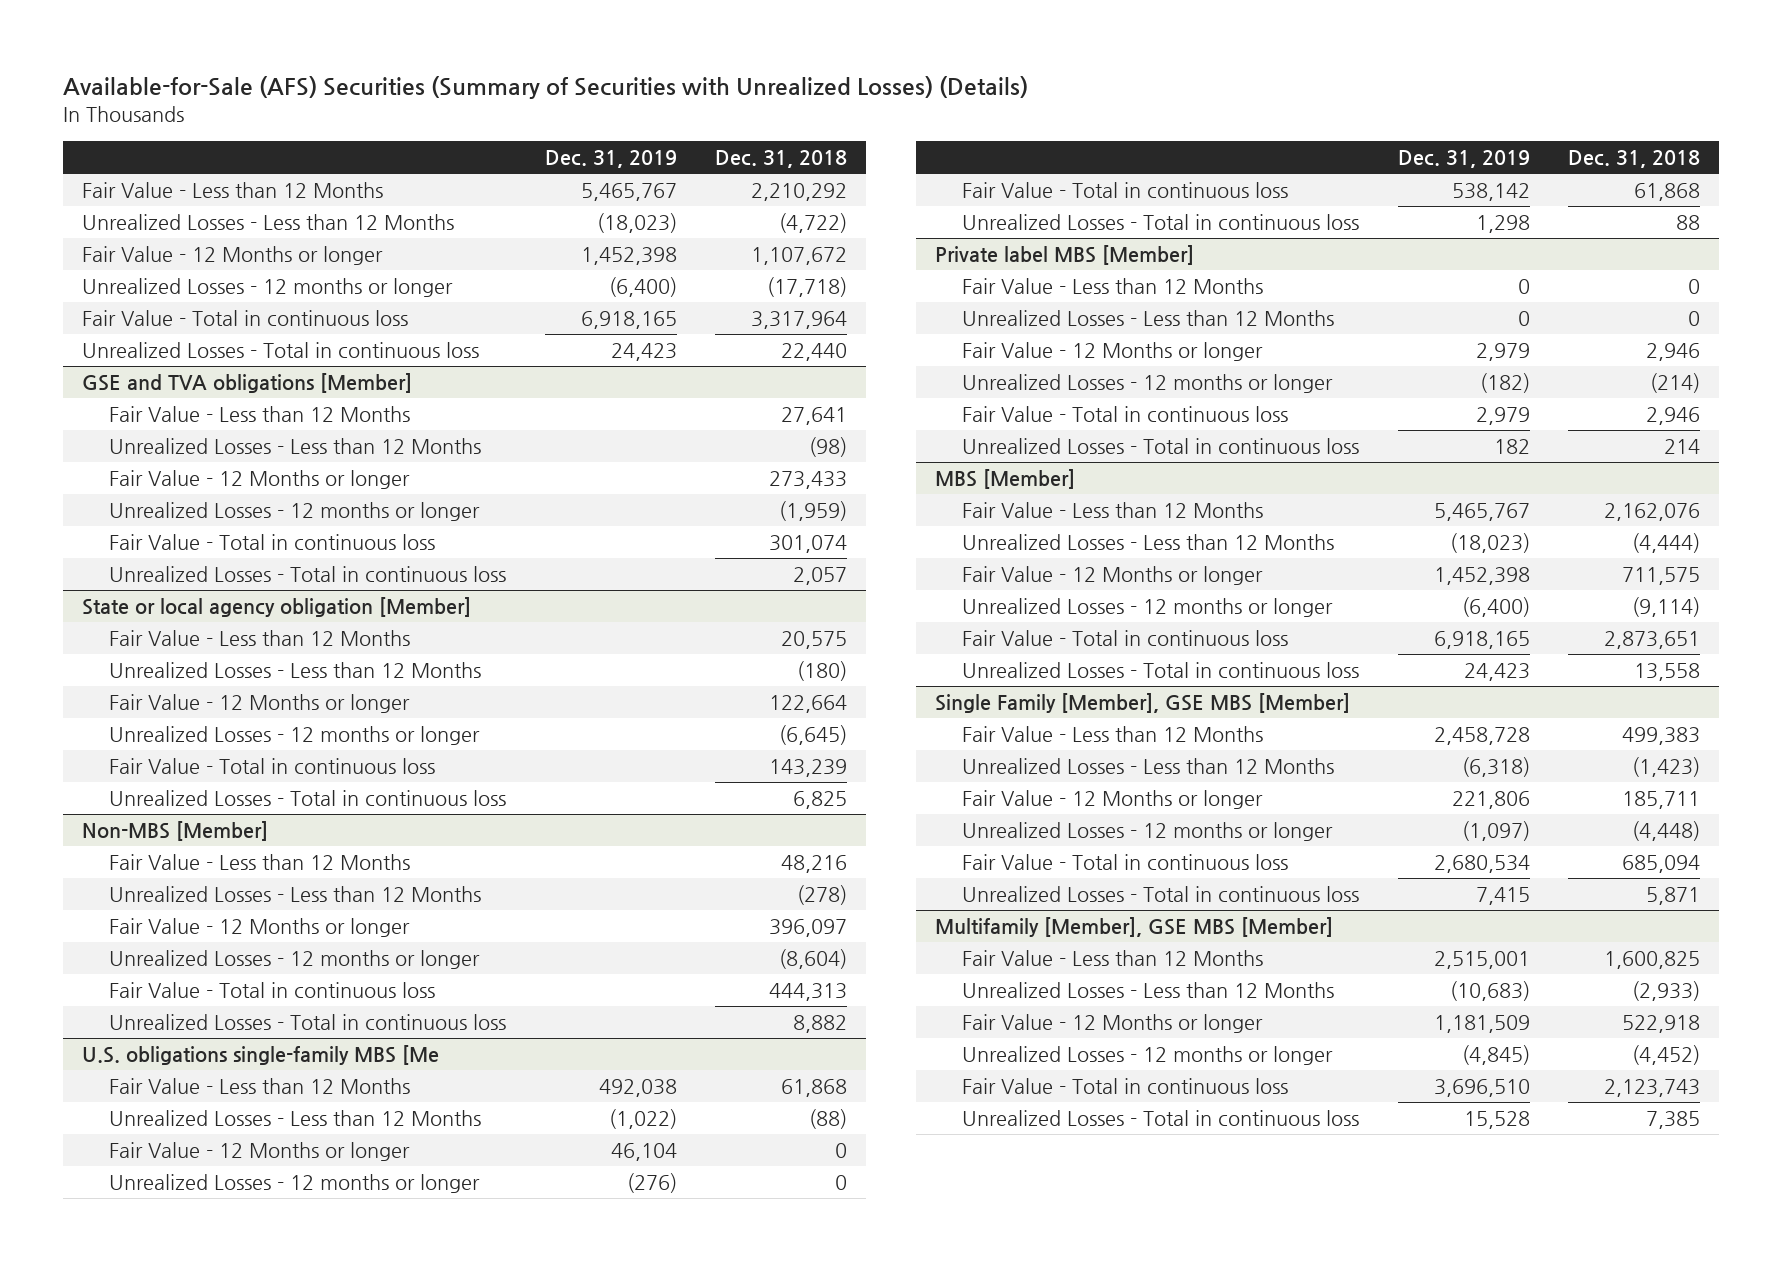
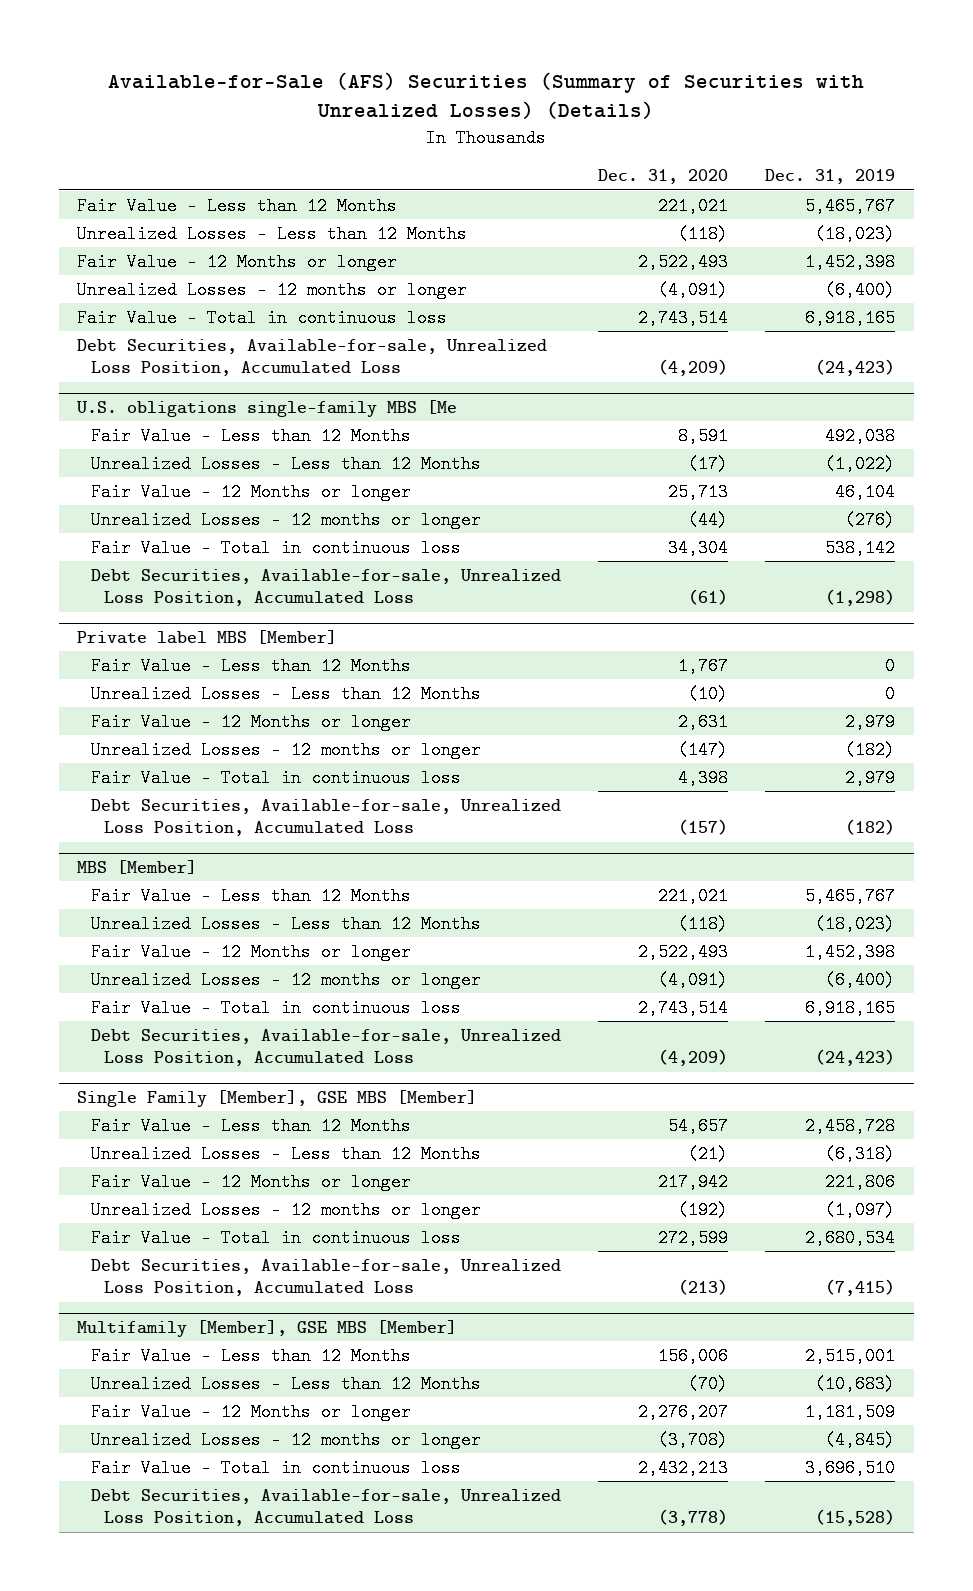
- | Dec. 31, 2019 | Dec. 31, 2018
+ | Dec. 31, 2020 | Dec. 31, 2019
- Unrealized Losses - Total in continuous loss | 24,423 | 22,440
- GSE and TVA obligations [Member]
- Fair Value - Less than 12 Months | | 27,641
- Unrealized Losses - Less than 12 Months | | (98)
- Fair Value - 12 Months or longer | | 273,433
- Unrealized Losses - 12 months or longer | | (1,959)
- Fair Value - Total in continuous loss | | 301,074
- Unrealized Losses - Total in continuous loss | | 2,057
- State or local agency obligation [Member]
- Fair Value - Less than 12 Months | | 20,575
- Unrealized Losses - Less than 12 Months | | (180)
- Fair Value - 12 Months or longer | | 122,664
- Unrealized Losses - 12 months or longer | | (6,645)
- Fair Value - Total in continuous loss | | 143,239
- Unrealized Losses - Total in continuous loss | | 6,825
- Non-MBS [Member]
- Fair Value - Less than 12 Months | | 48,216
- Unrealized Losses - Less than 12 Months | | (278)
- Fair Value - 12 Months or longer | | 396,097
- Unrealized Losses - 12 months or longer | | (8,604)
- Fair Value - Total in continuous loss | | 444,313
- Unrealized Losses - Total in continuous loss | | 8,882
+ Debt Securities, Available-for-sale, Unrealized Loss Position, Accumulated Loss | (4,209) | (24,423)
@ U.S. obligations single-family MBS [Me
- Unrealized Losses - Total in continuous loss | 1,298 | 88
+ Debt Securities, Available-for-sale, Unrealized Loss Position, Accumulated Loss | (61) | (1,298)
@ Private label MBS [Member]
- Unrealized Losses - Total in continuous loss | 182 | 214
+ Debt Securities, Available-for-sale, Unrealized Loss Position, Accumulated Loss | (157) | (182)
@ MBS [Member]
- Unrealized Losses - Total in continuous loss | 24,423 | 13,558
+ Debt Securities, Available-for-sale, Unrealized Loss Position, Accumulated Loss | (4,209) | (24,423)
@ Single Family [Member], GSE MBS [Member]
- Unrealized Losses - Total in continuous loss | 7,415 | 5,871
+ Debt Securities, Available-for-sale, Unrealized Loss Position, Accumulated Loss | (213) | (7,415)
@ Multifamily [Member], GSE MBS [Member]
- Unrealized Losses - Total in continuous loss | 15,528 | 7,385
+ Debt Securities, Available-for-sale, Unrealized Loss Position, Accumulated Loss | (3,778) | (15,528)

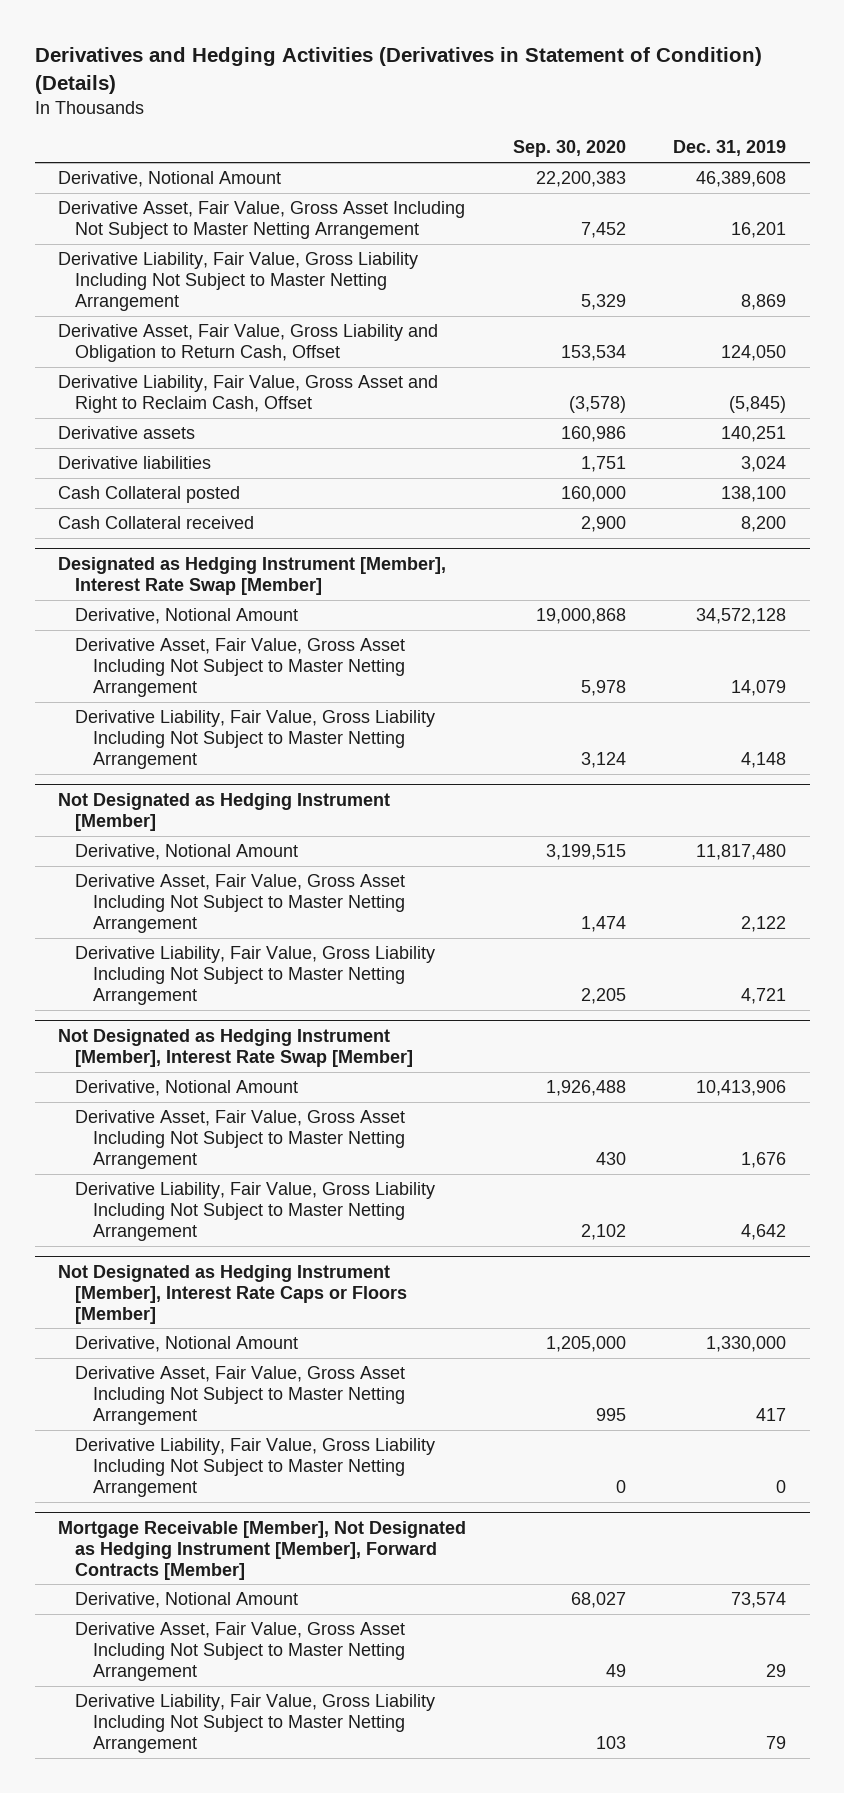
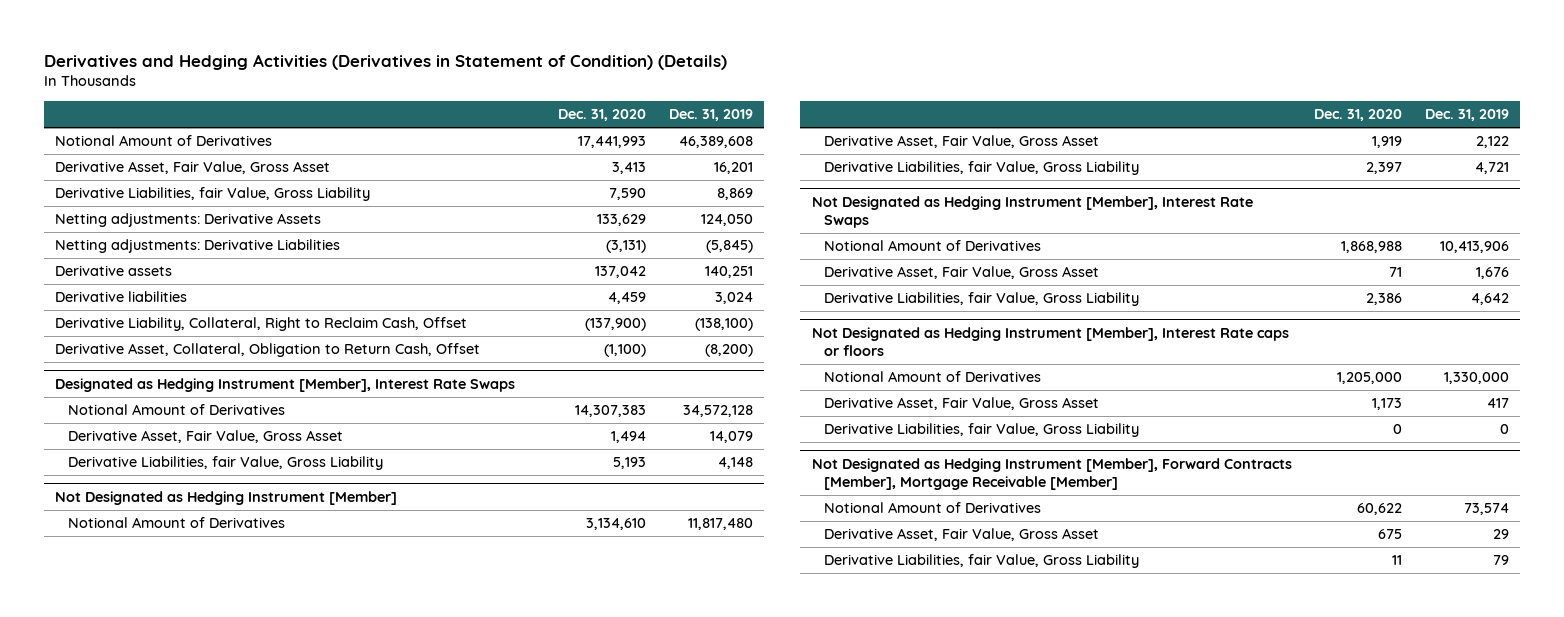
- | Sep. 30, 2020 | Dec. 31, 2019
+ | Dec. 31, 2020 | Dec. 31, 2019
- Derivative, Notional Amount | 22,200,383 | 46,389,608
- Derivative Asset, Fair Value, Gross Asset Including Not Subject to Master Netting Arrangement | 7,452 | 16,201
- Derivative Liability, Fair Value, Gross Liability Including Not Subject to Master Netting Arrangement | 5,329 | 8,869
- Derivative Asset, Fair Value, Gross Liability and Obligation to Return Cash, Offset | 153,534 | 124,050
- Derivative Liability, Fair Value, Gross Asset and Right to Reclaim Cash, Offset | (3,578) | (5,845)
+ Notional Amount of Derivatives | 17,441,993 | 46,389,608
+ Derivative Asset, Fair Value, Gross Asset | 3,413 | 16,201
+ Derivative Liabilities, fair Value, Gross Liability | 7,590 | 8,869
+ Netting adjustments: Derivative Assets | 133,629 | 124,050
+ Netting adjustments: Derivative Liabilities | (3,131) | (5,845)
- Cash Collateral posted | 160,000 | 138,100
- Cash Collateral received | 2,900 | 8,200
- Designated as Hedging Instrument [Member], Interest Rate Swap [Member]
- Derivative, Notional Amount | 19,000,868 | 34,572,128
- Derivative Asset, Fair Value, Gross Asset Including Not Subject to Master Netting Arrangement | 5,978 | 14,079
- Derivative Liability, Fair Value, Gross Liability Including Not Subject to Master Netting Arrangement | 3,124 | 4,148
+ Derivative Liability, Collateral, Right to Reclaim Cash, Offset | (137,900) | (138,100)
+ Derivative Asset, Collateral, Obligation to Return Cash, Offset | (1,100) | (8,200)
+ Designated as Hedging Instrument [Member], Interest Rate Swaps
+ Notional Amount of Derivatives | 14,307,383 | 34,572,128
+ Derivative Asset, Fair Value, Gross Asset | 1,494 | 14,079
+ Derivative Liabilities, fair Value, Gross Liability | 5,193 | 4,148
@ Not Designated as Hedging Instrument [Member]
- Derivative, Notional Amount | 3,199,515 | 11,817,480
- Derivative Asset, Fair Value, Gross Asset Including Not Subject to Master Netting Arrangement | 1,474 | 2,122
- Derivative Liability, Fair Value, Gross Liability Including Not Subject to Master Netting Arrangement | 2,205 | 4,721
- Not Designated as Hedging Instrument [Member], Interest Rate Swap [Member]
- Derivative, Notional Amount | 1,926,488 | 10,413,906
- Derivative Asset, Fair Value, Gross Asset Including Not Subject to Master Netting Arrangement | 430 | 1,676
- Derivative Liability, Fair Value, Gross Liability Including Not Subject to Master Netting Arrangement | 2,102 | 4,642
- Not Designated as Hedging Instrument [Member], Interest Rate Caps or Floors [Member]
- Derivative, Notional Amount | 1,205,000 | 1,330,000
- Derivative Asset, Fair Value, Gross Asset Including Not Subject to Master Netting Arrangement | 995 | 417
- Derivative Liability, Fair Value, Gross Liability Including Not Subject to Master Netting Arrangement | 0 | 0
- Mortgage Receivable [Member], Not Designated as Hedging Instrument [Member], Forward Contracts [Member]
- Derivative, Notional Amount | 68,027 | 73,574
- Derivative Asset, Fair Value, Gross Asset Including Not Subject to Master Netting Arrangement | 49 | 29
- Derivative Liability, Fair Value, Gross Liability Including Not Subject to Master Netting Arrangement | 103 | 79
@ Not Designated as Hedging Instrument [Member]
+ Notional Amount of Derivatives | 3,134,610 | 11,817,480
+ Derivative Asset, Fair Value, Gross Asset | 1,919 | 2,122
+ Derivative Liabilities, fair Value, Gross Liability | 2,397 | 4,721
+ Not Designated as Hedging Instrument [Member], Interest Rate Swaps
+ Notional Amount of Derivatives | 1,868,988 | 10,413,906
+ Derivative Asset, Fair Value, Gross Asset | 71 | 1,676
+ Derivative Liabilities, fair Value, Gross Liability | 2,386 | 4,642
+ Not Designated as Hedging Instrument [Member], Interest Rate caps or floors
+ Notional Amount of Derivatives | 1,205,000 | 1,330,000
+ Derivative Asset, Fair Value, Gross Asset | 1,173 | 417
+ Derivative Liabilities, fair Value, Gross Liability | 0 | 0
+ Not Designated as Hedging Instrument [Member], Forward Contracts [Member], Mortgage Receivable [Member]
+ Notional Amount of Derivatives | 60,622 | 73,574
+ Derivative Asset, Fair Value, Gross Asset | 675 | 29
+ Derivative Liabilities, fair Value, Gross Liability | 11 | 79

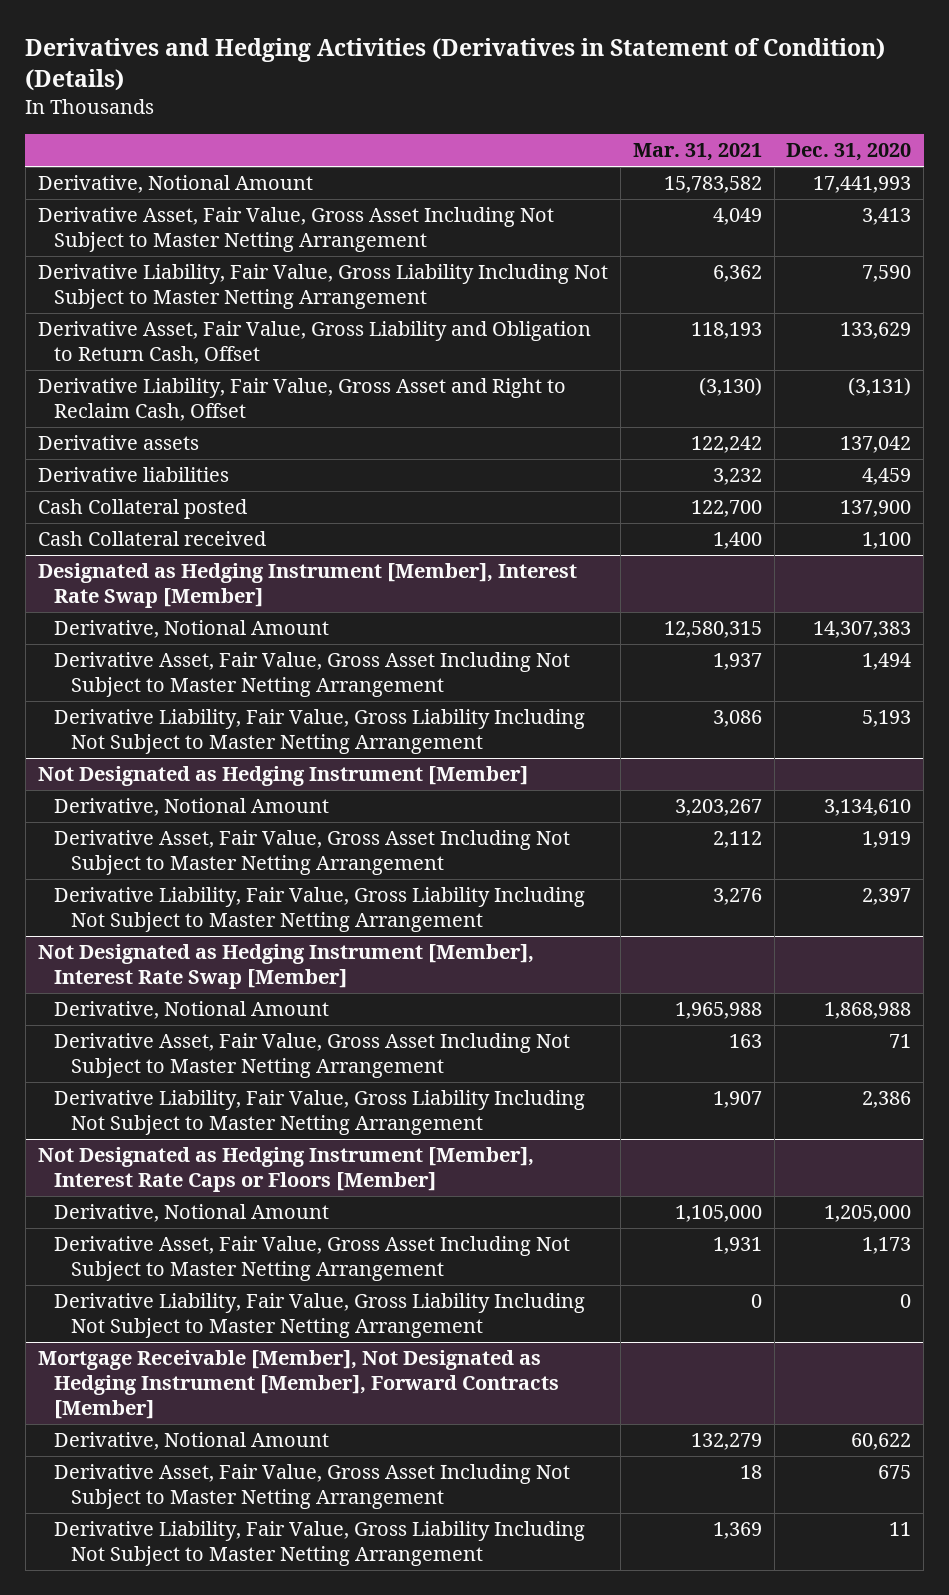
- | Dec. 31, 2020 | Dec. 31, 2019
+ | Mar. 31, 2021 | Dec. 31, 2020
- Notional Amount of Derivatives | 17,441,993 | 46,389,608
- Derivative Asset, Fair Value, Gross Asset | 3,413 | 16,201
- Derivative Liabilities, fair Value, Gross Liability | 7,590 | 8,869
- Netting adjustments: Derivative Assets | 133,629 | 124,050
- Netting adjustments: Derivative Liabilities | (3,131) | (5,845)
+ Derivative, Notional Amount | 15,783,582 | 17,441,993
+ Derivative Asset, Fair Value, Gross Asset Including Not Subject to Master Netting Arrangement | 4,049 | 3,413
+ Derivative Liability, Fair Value, Gross Liability Including Not Subject to Master Netting Arrangement | 6,362 | 7,590
+ Derivative Asset, Fair Value, Gross Liability and Obligation to Return Cash, Offset | 118,193 | 133,629
+ Derivative Liability, Fair Value, Gross Asset and Right to Reclaim Cash, Offset | (3,130) | (3,131)
- Derivative Liability, Collateral, Right to Reclaim Cash, Offset | (137,900) | (138,100)
- Derivative Asset, Collateral, Obligation to Return Cash, Offset | (1,100) | (8,200)
- Designated as Hedging Instrument [Member], Interest Rate Swaps
- Notional Amount of Derivatives | 14,307,383 | 34,572,128
- Derivative Asset, Fair Value, Gross Asset | 1,494 | 14,079
- Derivative Liabilities, fair Value, Gross Liability | 5,193 | 4,148
+ Cash Collateral posted | 122,700 | 137,900
+ Cash Collateral received | 1,400 | 1,100
+ Designated as Hedging Instrument [Member], Interest Rate Swap [Member]
+ Derivative, Notional Amount | 12,580,315 | 14,307,383
+ Derivative Asset, Fair Value, Gross Asset Including Not Subject to Master Netting Arrangement | 1,937 | 1,494
+ Derivative Liability, Fair Value, Gross Liability Including Not Subject to Master Netting Arrangement | 3,086 | 5,193
@ Not Designated as Hedging Instrument [Member]
- Notional Amount of Derivatives | 3,134,610 | 11,817,480
- Derivative Asset, Fair Value, Gross Asset | 1,919 | 2,122
- Derivative Liabilities, fair Value, Gross Liability | 2,397 | 4,721
- Not Designated as Hedging Instrument [Member], Interest Rate Swaps
- Notional Amount of Derivatives | 1,868,988 | 10,413,906
- Derivative Asset, Fair Value, Gross Asset | 71 | 1,676
- Derivative Liabilities, fair Value, Gross Liability | 2,386 | 4,642
- Not Designated as Hedging Instrument [Member], Interest Rate caps or floors
- Notional Amount of Derivatives | 1,205,000 | 1,330,000
- Derivative Asset, Fair Value, Gross Asset | 1,173 | 417
- Derivative Liabilities, fair Value, Gross Liability | 0 | 0
- Not Designated as Hedging Instrument [Member], Forward Contracts [Member], Mortgage Receivable [Member]
- Notional Amount of Derivatives | 60,622 | 73,574
- Derivative Asset, Fair Value, Gross Asset | 675 | 29
- Derivative Liabilities, fair Value, Gross Liability | 11 | 79
@ Not Designated as Hedging Instrument [Member]
+ Derivative, Notional Amount | 3,203,267 | 3,134,610
+ Derivative Asset, Fair Value, Gross Asset Including Not Subject to Master Netting Arrangement | 2,112 | 1,919
+ Derivative Liability, Fair Value, Gross Liability Including Not Subject to Master Netting Arrangement | 3,276 | 2,397
+ Not Designated as Hedging Instrument [Member], Interest Rate Swap [Member]
+ Derivative, Notional Amount | 1,965,988 | 1,868,988
+ Derivative Asset, Fair Value, Gross Asset Including Not Subject to Master Netting Arrangement | 163 | 71
+ Derivative Liability, Fair Value, Gross Liability Including Not Subject to Master Netting Arrangement | 1,907 | 2,386
+ Not Designated as Hedging Instrument [Member], Interest Rate Caps or Floors [Member]
+ Derivative, Notional Amount | 1,105,000 | 1,205,000
+ Derivative Asset, Fair Value, Gross Asset Including Not Subject to Master Netting Arrangement | 1,931 | 1,173
+ Derivative Liability, Fair Value, Gross Liability Including Not Subject to Master Netting Arrangement | 0 | 0
+ Mortgage Receivable [Member], Not Designated as Hedging Instrument [Member], Forward Contracts [Member]
+ Derivative, Notional Amount | 132,279 | 60,622
+ Derivative Asset, Fair Value, Gross Asset Including Not Subject to Master Netting Arrangement | 18 | 675
+ Derivative Liability, Fair Value, Gross Liability Including Not Subject to Master Netting Arrangement | 1,369 | 11

